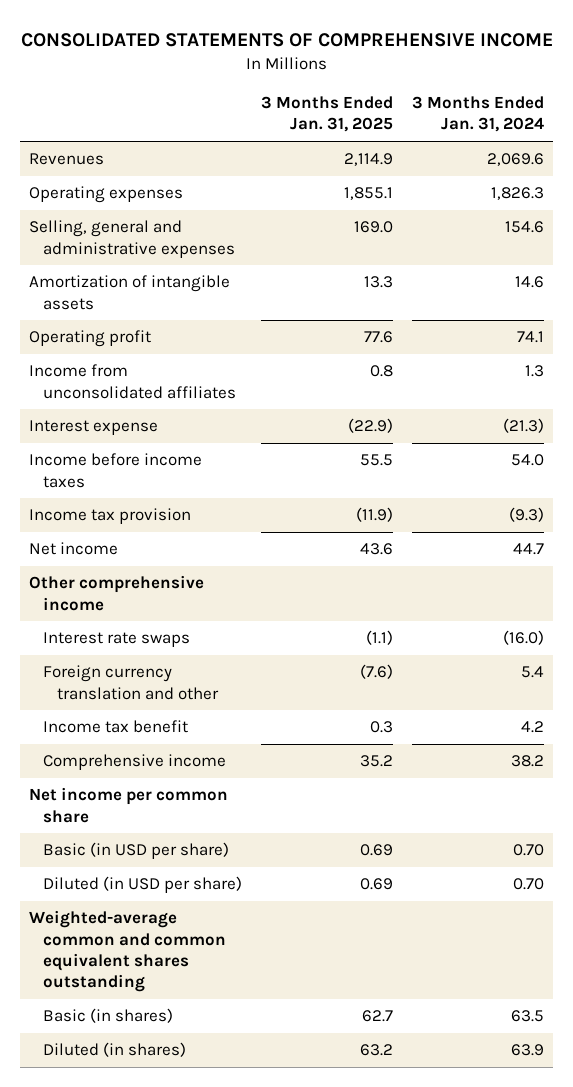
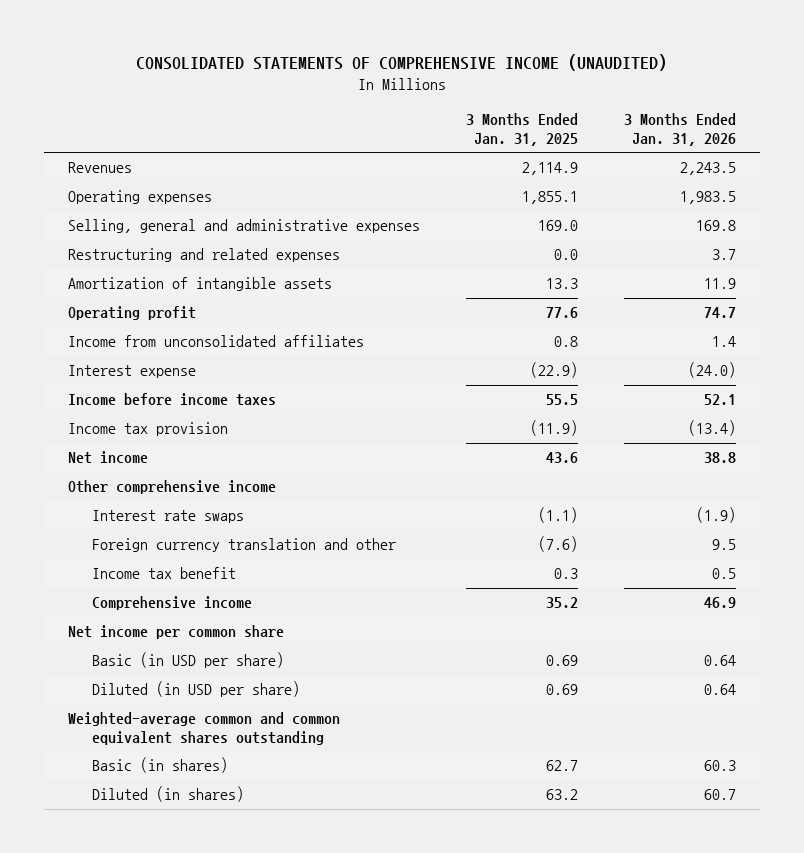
- CONSOLIDATED STATEMENTS OF COMPREHENSIVE INCOME
+ CONSOLIDATED STATEMENTS OF COMPREHENSIVE INCOME (UNAUDITED)
- | 3 Months Ended Jan. 31, 2025 | 3 Months Ended Jan. 31, 2024
+ | 3 Months Ended Jan. 31, 2025 | 3 Months Ended Jan. 31, 2026
+ Restructuring and related expenses | 0.0 | 3.7

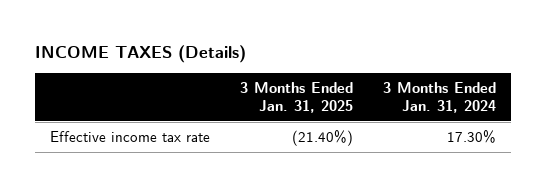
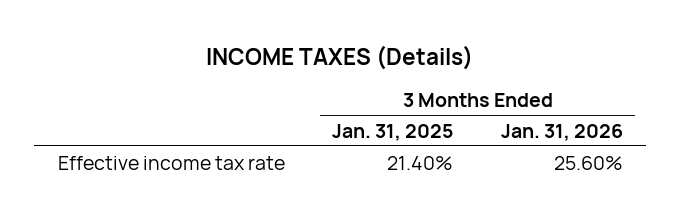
- | 3 Months Ended Jan. 31, 2025 | 3 Months Ended Jan. 31, 2024
+ | 3 Months Ended Jan. 31, 2025 | 3 Months Ended Jan. 31, 2026
- Effective income tax rate | (21.40%) | 17.30%
+ Effective income tax rate | 21.40% | 25.60%

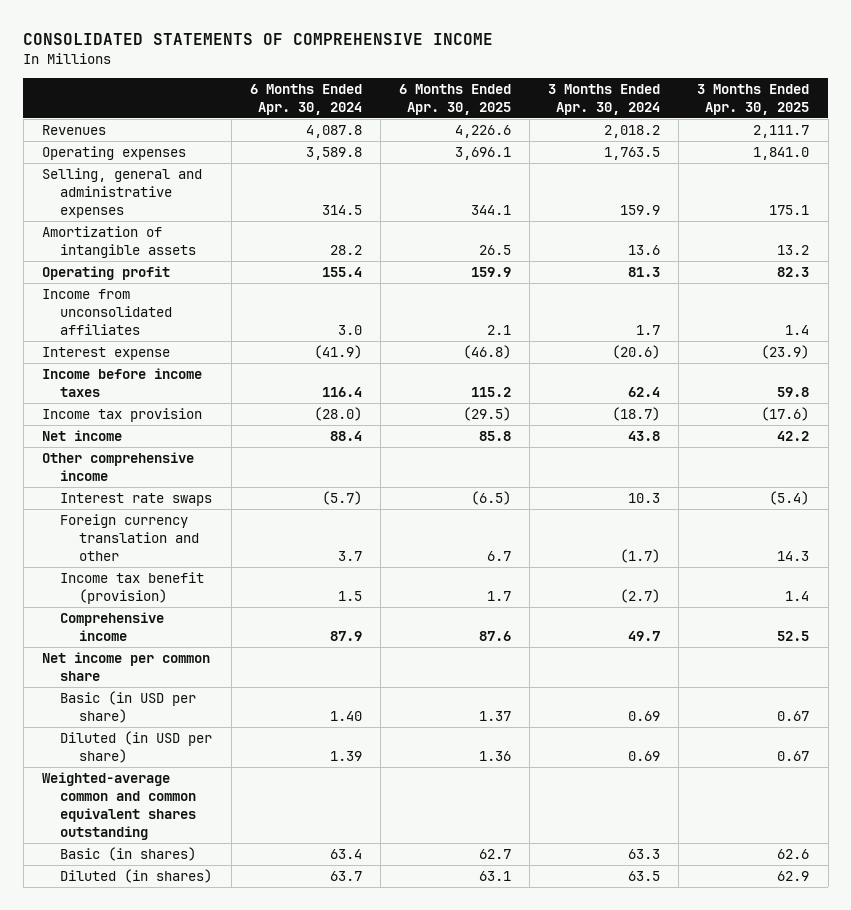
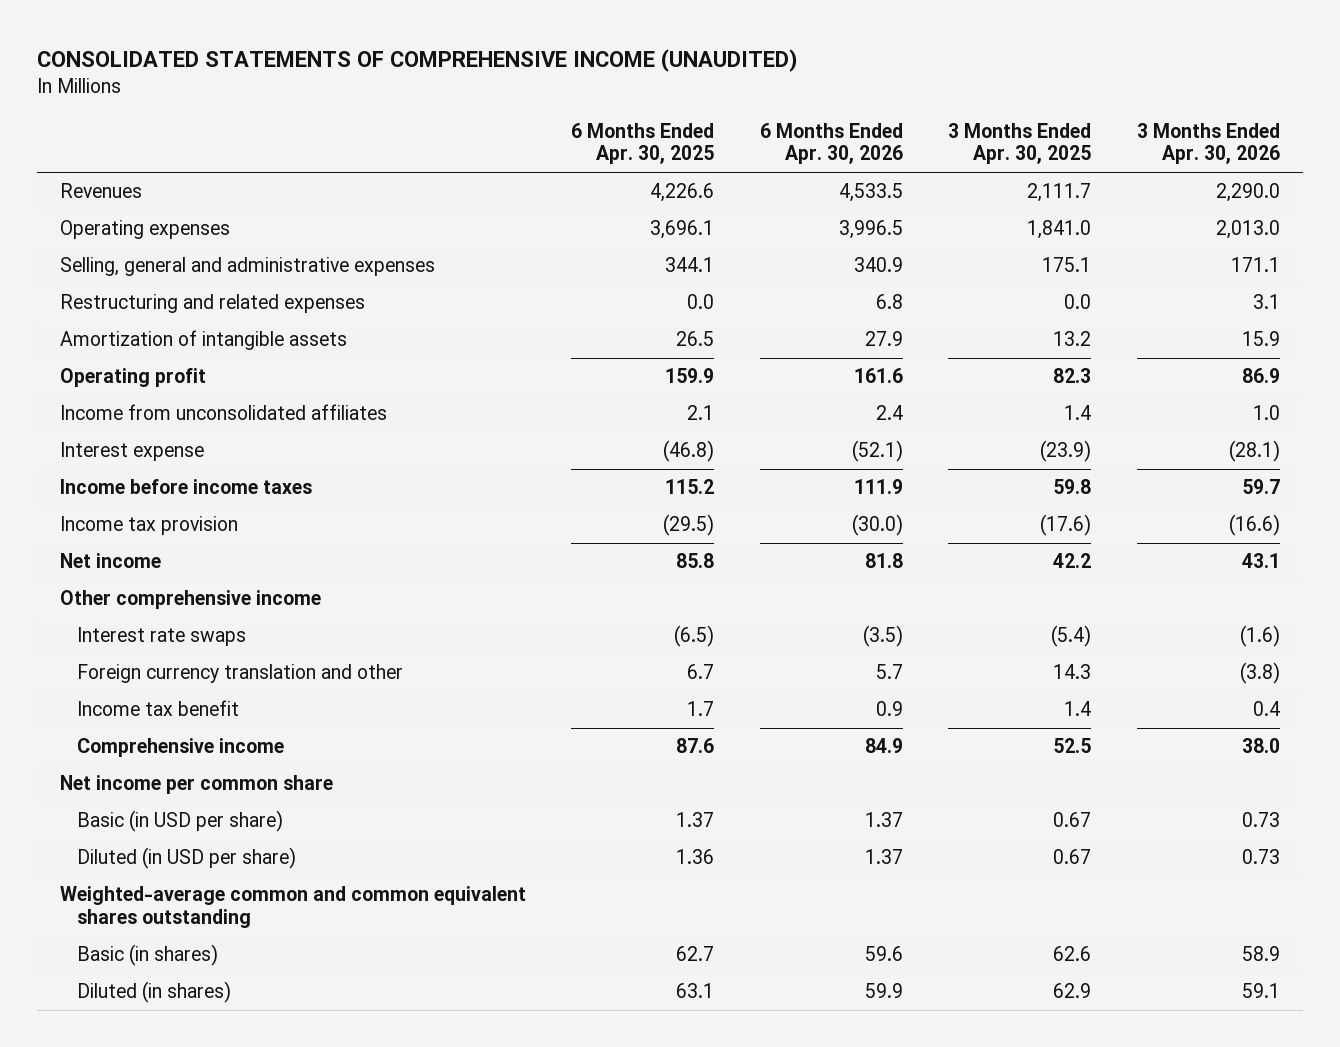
- CONSOLIDATED STATEMENTS OF COMPREHENSIVE INCOME
+ CONSOLIDATED STATEMENTS OF COMPREHENSIVE INCOME (UNAUDITED)
- | 6 Months Ended Apr. 30, 2024 | 6 Months Ended Apr. 30, 2025 | 3 Months Ended Apr. 30, 2024 | 3 Months Ended Apr. 30, 2025
+ | 6 Months Ended Apr. 30, 2025 | 6 Months Ended Apr. 30, 2026 | 3 Months Ended Apr. 30, 2025 | 3 Months Ended Apr. 30, 2026
+ Restructuring and related expenses | 0.0 | 6.8 | 0.0 | 3.1
- Income tax benefit (provision) | 1.5 | 1.7 | (2.7) | 1.4
+ Income tax benefit | 1.7 | 0.9 | 1.4 | 0.4

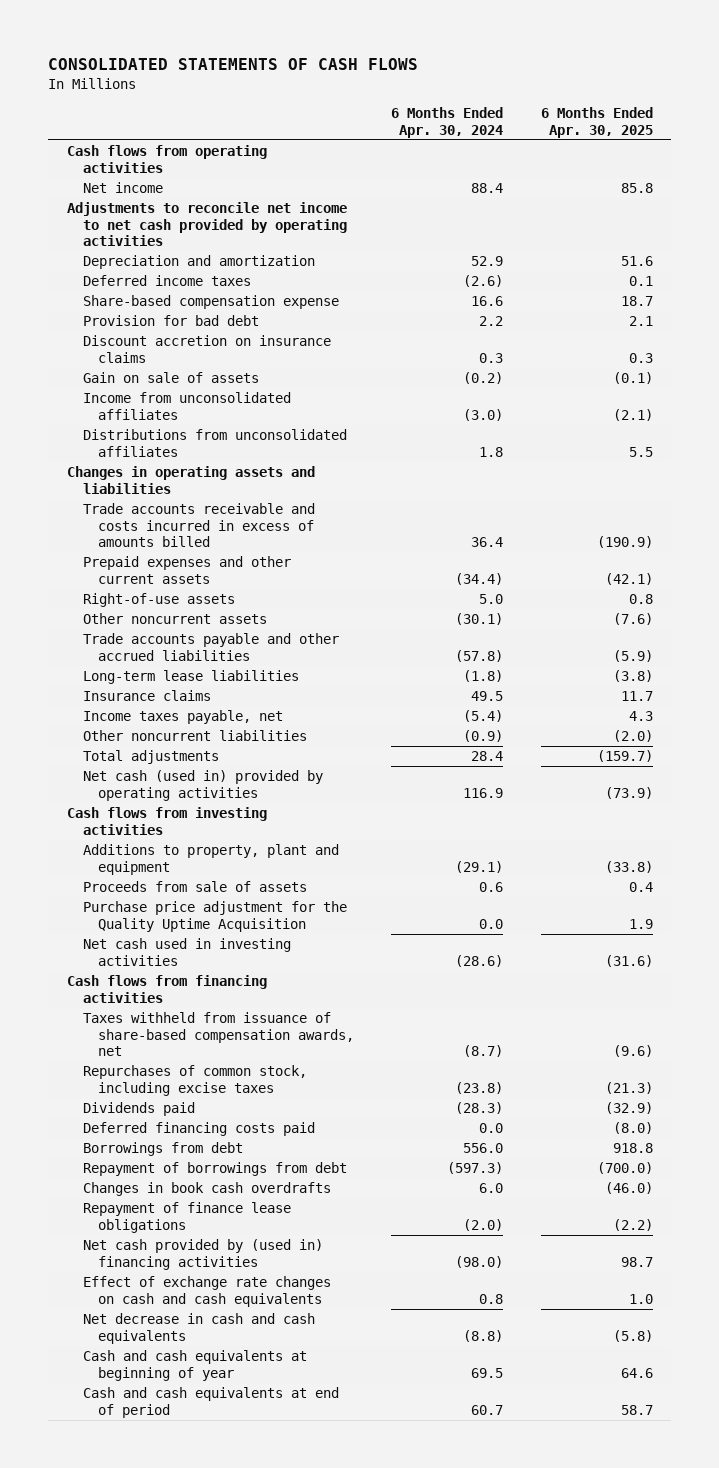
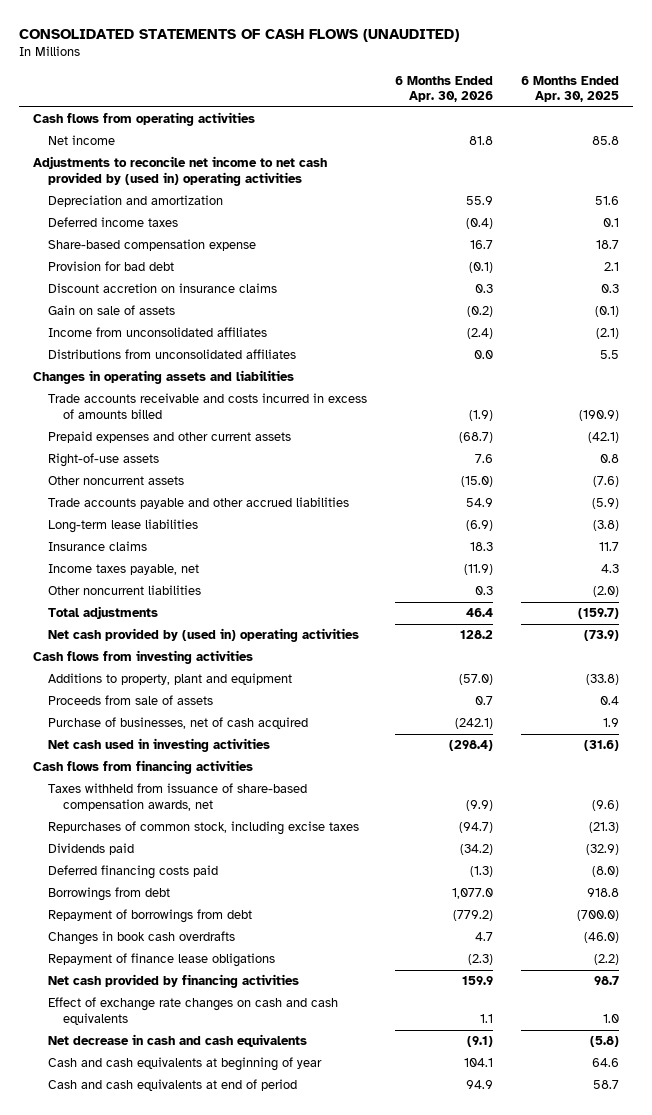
- CONSOLIDATED STATEMENTS OF CASH FLOWS
+ CONSOLIDATED STATEMENTS OF CASH FLOWS (UNAUDITED)
- | 6 Months Ended Apr. 30, 2024 | 6 Months Ended Apr. 30, 2025
+ | 6 Months Ended Apr. 30, 2026 | 6 Months Ended Apr. 30, 2025
- Adjustments to reconcile net income to net cash provided by operating activities
+ Adjustments to reconcile net income to net cash provided by (used in) operating activities
- Net cash (used in) provided by operating activities | 116.9 | (73.9)
+ Net cash provided by (used in) operating activities | 128.2 | (73.9)
- Purchase price adjustment for the Quality Uptime Acquisition | 0.0 | 1.9
+ Purchase of businesses, net of cash acquired | (242.1) | 1.9
- Net cash provided by (used in) financing activities | (98.0) | 98.7
+ Net cash provided by financing activities | 159.9 | 98.7

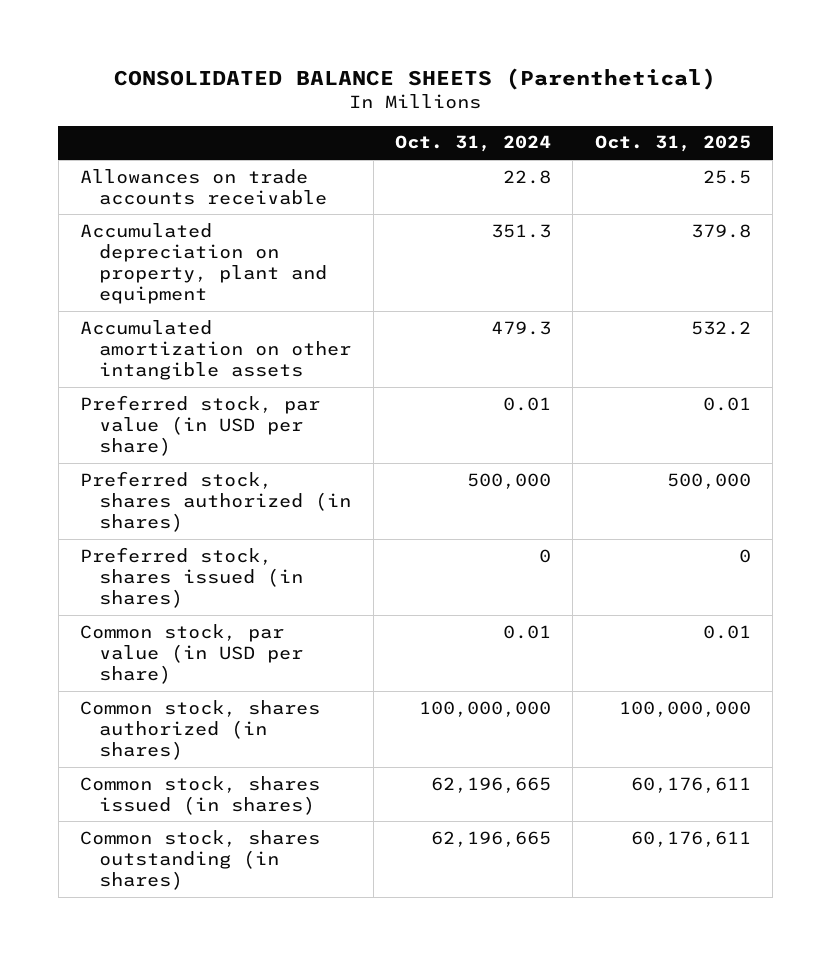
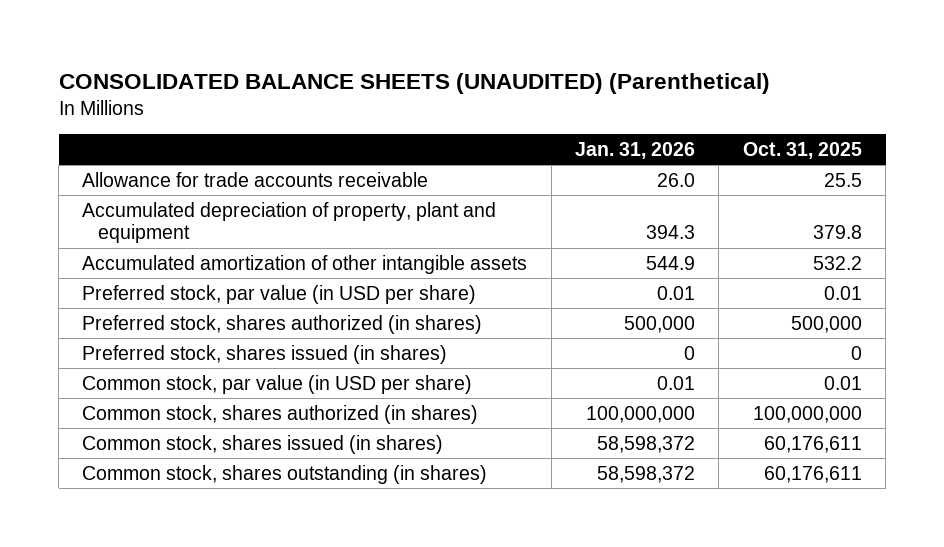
- CONSOLIDATED BALANCE SHEETS (Parenthetical)
+ CONSOLIDATED BALANCE SHEETS (UNAUDITED) (Parenthetical)
- | Oct. 31, 2024 | Oct. 31, 2025
+ | Jan. 31, 2026 | Oct. 31, 2025
- Allowances on trade accounts receivable | 22.8 | 25.5
- Accumulated depreciation on property, plant and equipment | 351.3 | 379.8
- Accumulated amortization on other intangible assets | 479.3 | 532.2
+ Allowance for trade accounts receivable | 26.0 | 25.5
+ Accumulated depreciation of property, plant and equipment | 394.3 | 379.8
+ Accumulated amortization of other intangible assets | 544.9 | 532.2

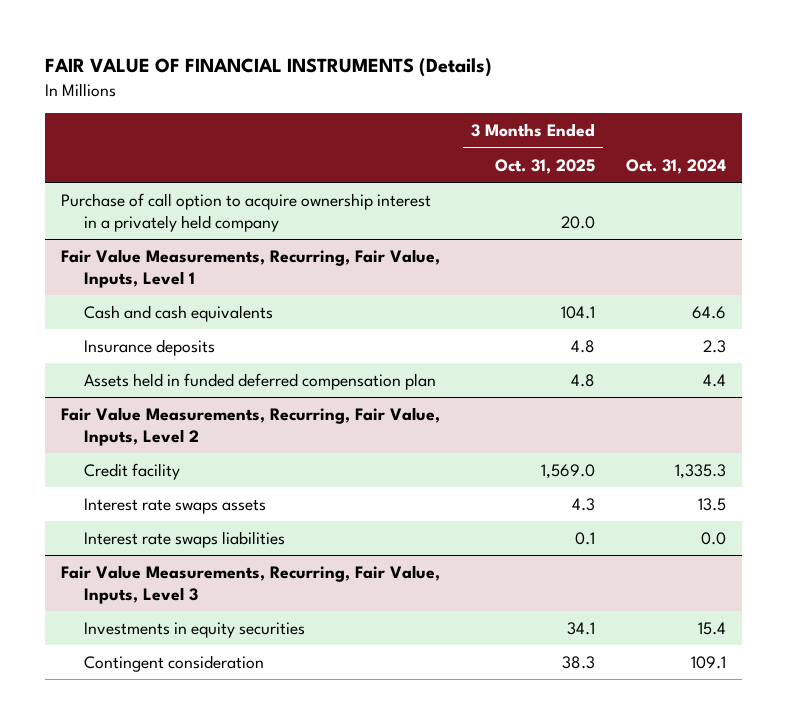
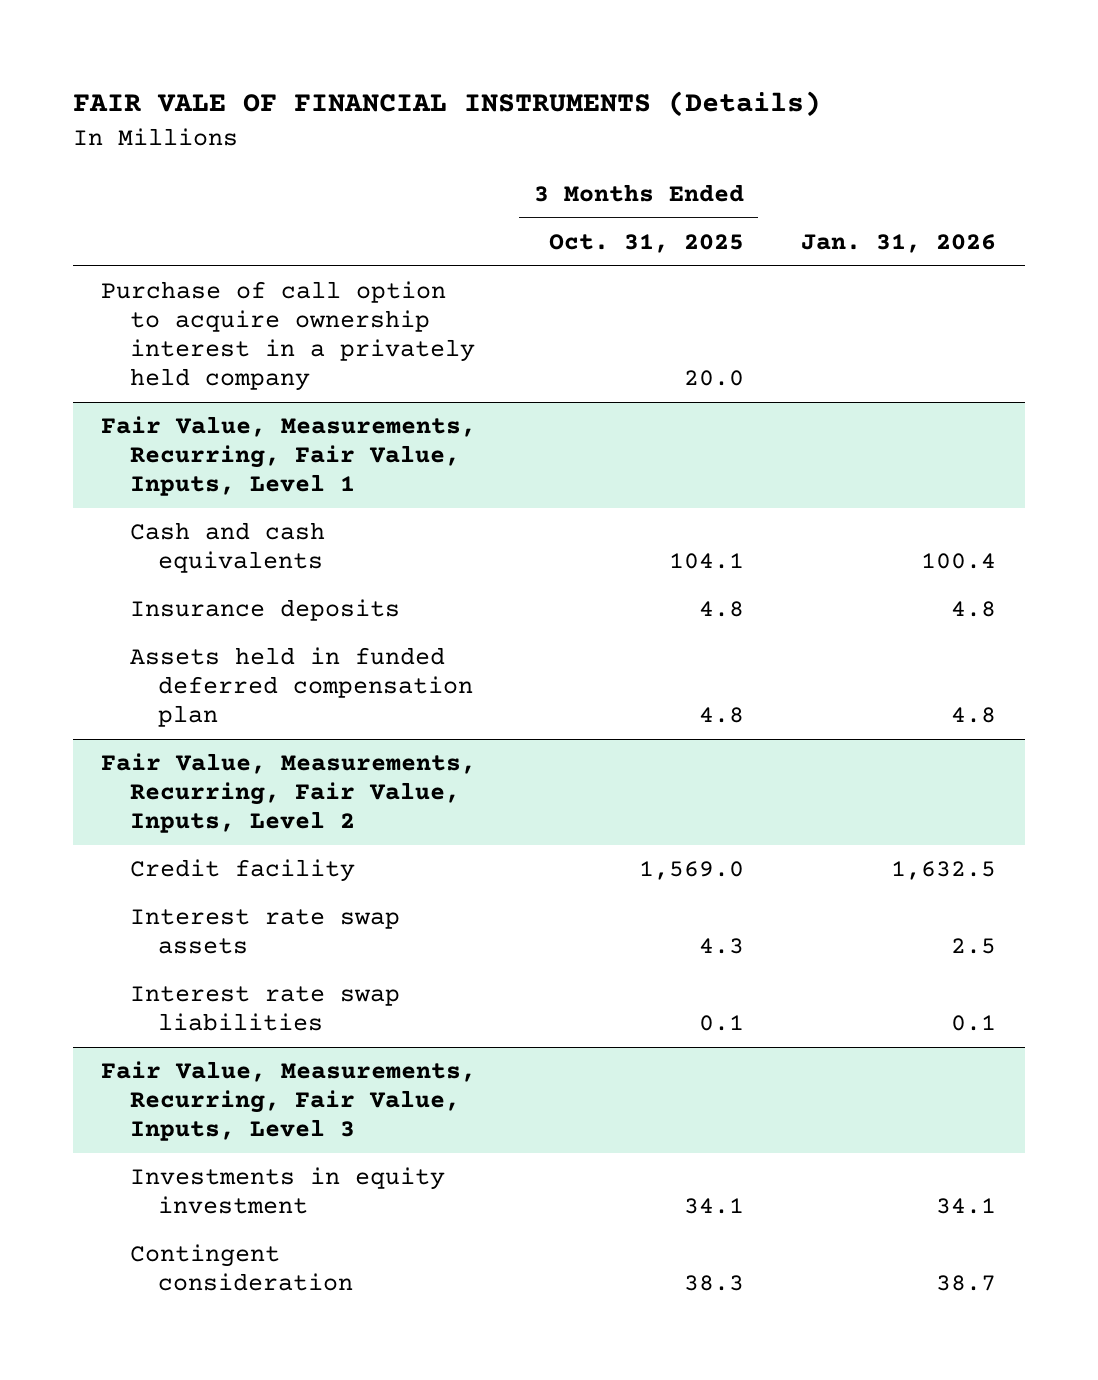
- FAIR VALUE OF FINANCIAL INSTRUMENTS (Details)
+ FAIR VALE OF FINANCIAL INSTRUMENTS (Details)
- | 3 Months Ended Oct. 31, 2025 | Oct. 31, 2024
+ | 3 Months Ended Oct. 31, 2025 | Jan. 31, 2026
- Fair Value Measurements, Recurring, Fair Value, Inputs, Level 1
+ Fair Value, Measurements, Recurring, Fair Value, Inputs, Level 1
- Fair Value Measurements, Recurring, Fair Value, Inputs, Level 2
+ Fair Value, Measurements, Recurring, Fair Value, Inputs, Level 2
- Interest rate swaps assets | 4.3 | 13.5
- Interest rate swaps liabilities | 0.1 | 0.0
- Fair Value Measurements, Recurring, Fair Value, Inputs, Level 3
- Investments in equity securities | 34.1 | 15.4
+ Interest rate swap assets | 4.3 | 2.5
+ Interest rate swap liabilities | 0.1 | 0.1
+ Fair Value, Measurements, Recurring, Fair Value, Inputs, Level 3
+ Investments in equity investment | 34.1 | 34.1

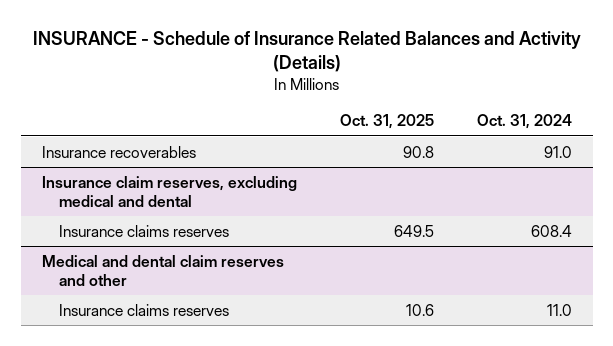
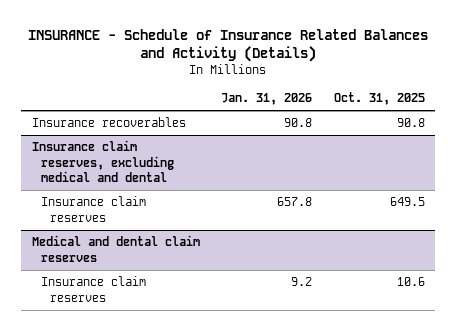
- | Oct. 31, 2025 | Oct. 31, 2024
+ | Jan. 31, 2026 | Oct. 31, 2025
@ Insurance claim reserves, excluding medical and dental
- Insurance claims reserves | 649.5 | 608.4
- Medical and dental claim reserves and other
- Insurance claims reserves | 10.6 | 11.0
@ Insurance claim reserves, excluding medical and dental
+ Insurance claim reserves | 657.8 | 649.5
+ Medical and dental claim reserves
+ Insurance claim reserves | 9.2 | 10.6

